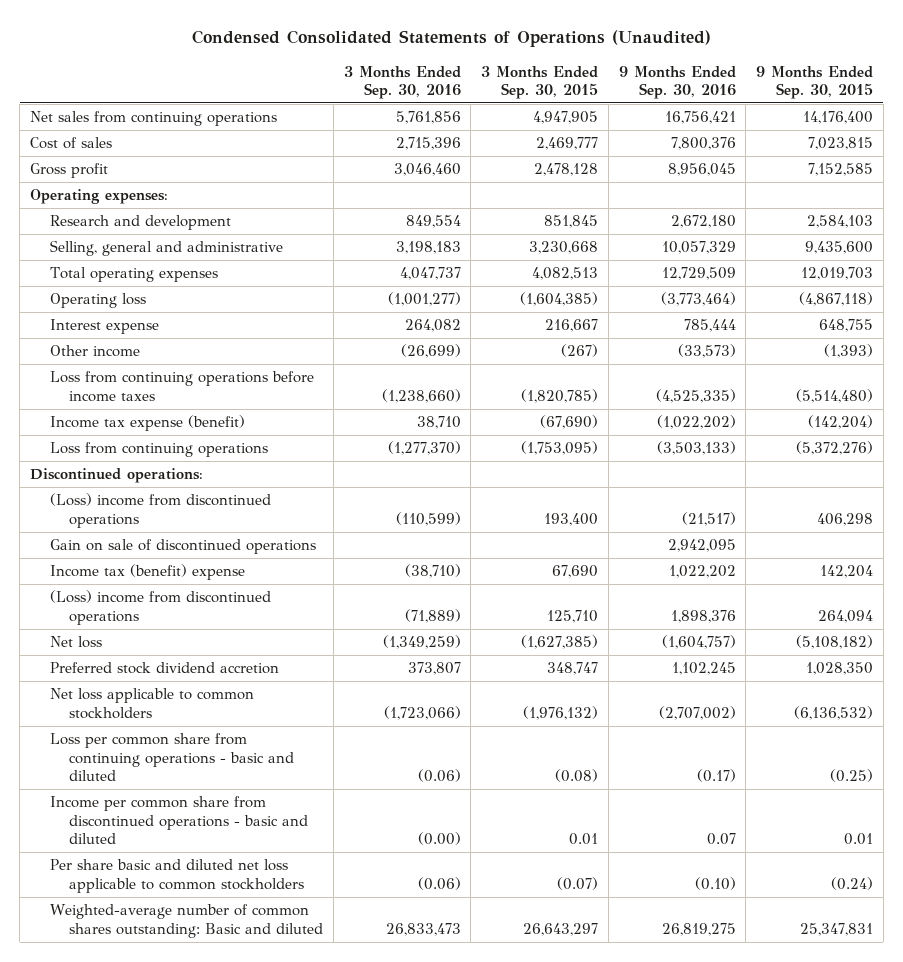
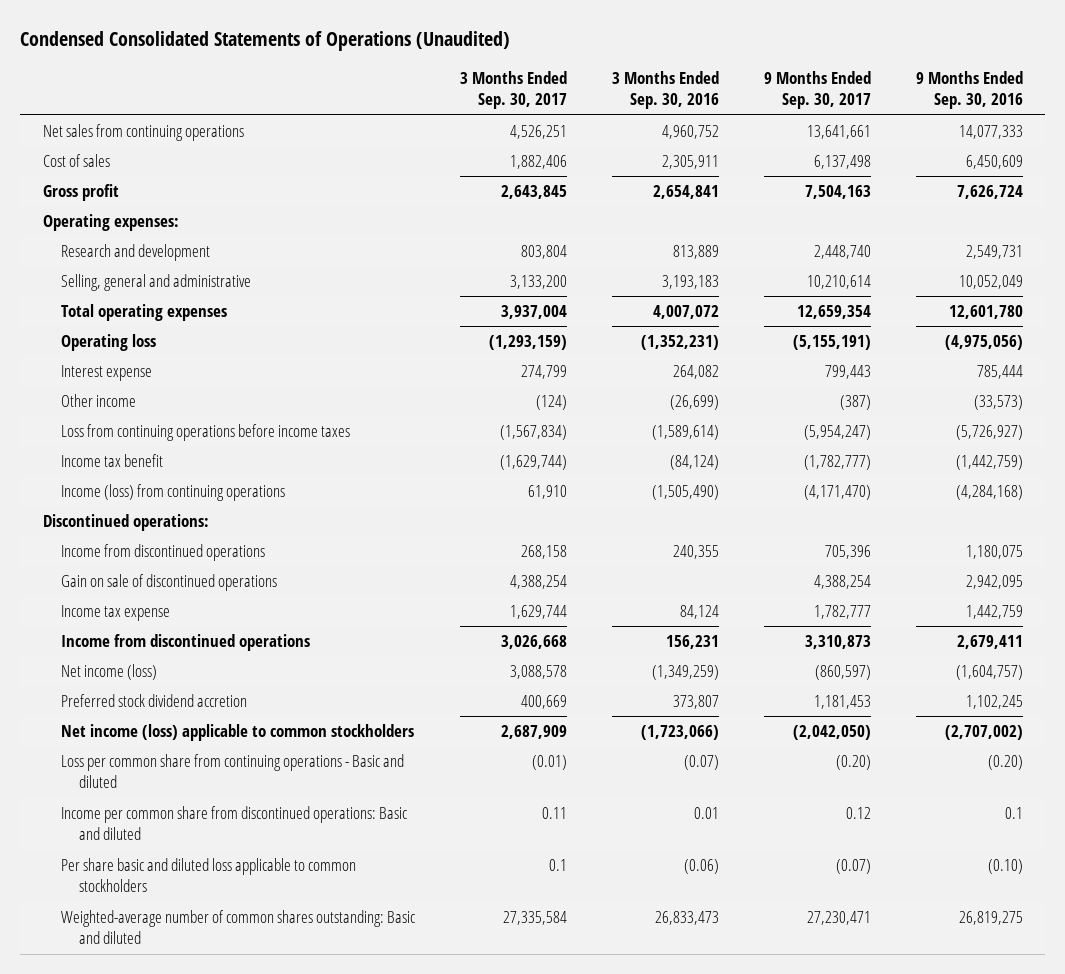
- | 3 Months Ended Sep. 30, 2016 | 3 Months Ended Sep. 30, 2015 | 9 Months Ended Sep. 30, 2016 | 9 Months Ended Sep. 30, 2015
+ | 3 Months Ended Sep. 30, 2017 | 3 Months Ended Sep. 30, 2016 | 9 Months Ended Sep. 30, 2017 | 9 Months Ended Sep. 30, 2016
- Net sales from continuing operations | 5,761,856 | 4,947,905 | 16,756,421 | 14,176,400
- Cost of sales | 2,715,396 | 2,469,777 | 7,800,376 | 7,023,815
- Gross profit | 3,046,460 | 2,478,128 | 8,956,045 | 7,152,585
+ Net sales from continuing operations | 4,526,251 | 4,960,752 | 13,641,661 | 14,077,333
+ Cost of sales | 1,882,406 | 2,305,911 | 6,137,498 | 6,450,609
+ Gross profit | 2,643,845 | 2,654,841 | 7,504,163 | 7,626,724
- Research and development | 849,554 | 851,845 | 2,672,180 | 2,584,103
- Selling, general and administrative | 3,198,183 | 3,230,668 | 10,057,329 | 9,435,600
- Total operating expenses | 4,047,737 | 4,082,513 | 12,729,509 | 12,019,703
- Operating loss | (1,001,277) | (1,604,385) | (3,773,464) | (4,867,118)
+ Research and development | 803,804 | 813,889 | 2,448,740 | 2,549,731
+ Selling, general and administrative | 3,133,200 | 3,193,183 | 10,210,614 | 10,052,049
+ Total operating expenses | 3,937,004 | 4,007,072 | 12,659,354 | 12,601,780
+ Operating loss | (1,293,159) | (1,352,231) | (5,155,191) | (4,975,056)
- Loss from continuing operations before income taxes | (1,238,660) | (1,820,785) | (4,525,335) | (5,514,480)
- Income tax expense (benefit) | 38,710 | (67,690) | (1,022,202) | (142,204)
- Loss from continuing operations | (1,277,370) | (1,753,095) | (3,503,133) | (5,372,276)
+ Loss from continuing operations before income taxes | (1,567,834) | (1,589,614) | (5,954,247) | (5,726,927)
+ Income tax benefit | (1,629,744) | (84,124) | (1,782,777) | (1,442,759)
+ Income (loss) from continuing operations | 61,910 | (1,505,490) | (4,171,470) | (4,284,168)
- (Loss) income from discontinued operations | (110,599) | 193,400 | (21,517) | 406,298
+ Income from discontinued operations | 268,158 | 240,355 | 705,396 | 1,180,075
- Income tax (benefit) expense | (38,710) | 67,690 | 1,022,202 | 142,204
- (Loss) income from discontinued operations | (71,889) | 125,710 | 1,898,376 | 264,094
- Net loss | (1,349,259) | (1,627,385) | (1,604,757) | (5,108,182)
+ Income tax expense | 1,629,744 | 84,124 | 1,782,777 | 1,442,759
+ Income from discontinued operations | 3,026,668 | 156,231 | 3,310,873 | 2,679,411
+ Net income (loss) | 3,088,578 | (1,349,259) | (860,597) | (1,604,757)
- Net loss applicable to common stockholders | (1,723,066) | (1,976,132) | (2,707,002) | (6,136,532)
- Loss per common share from continuing operations - basic and diluted | (0.06) | (0.08) | (0.17) | (0.25)
- Income per common share from discontinued operations - basic and diluted | (0.00) | 0.01 | 0.07 | 0.01
- Per share basic and diluted net loss applicable to common stockholders | (0.06) | (0.07) | (0.10) | (0.24)
+ Net income (loss) applicable to common stockholders | 2,687,909 | (1,723,066) | (2,042,050) | (2,707,002)
+ Loss per common share from continuing operations - Basic and diluted | (0.01) | (0.07) | (0.20) | (0.20)
+ Income per common share from discontinued operations: Basic and diluted | 0.11 | 0.01 | 0.12 | 0.1
+ Per share basic and diluted loss applicable to common stockholders | 0.1 | (0.06) | (0.07) | (0.10)

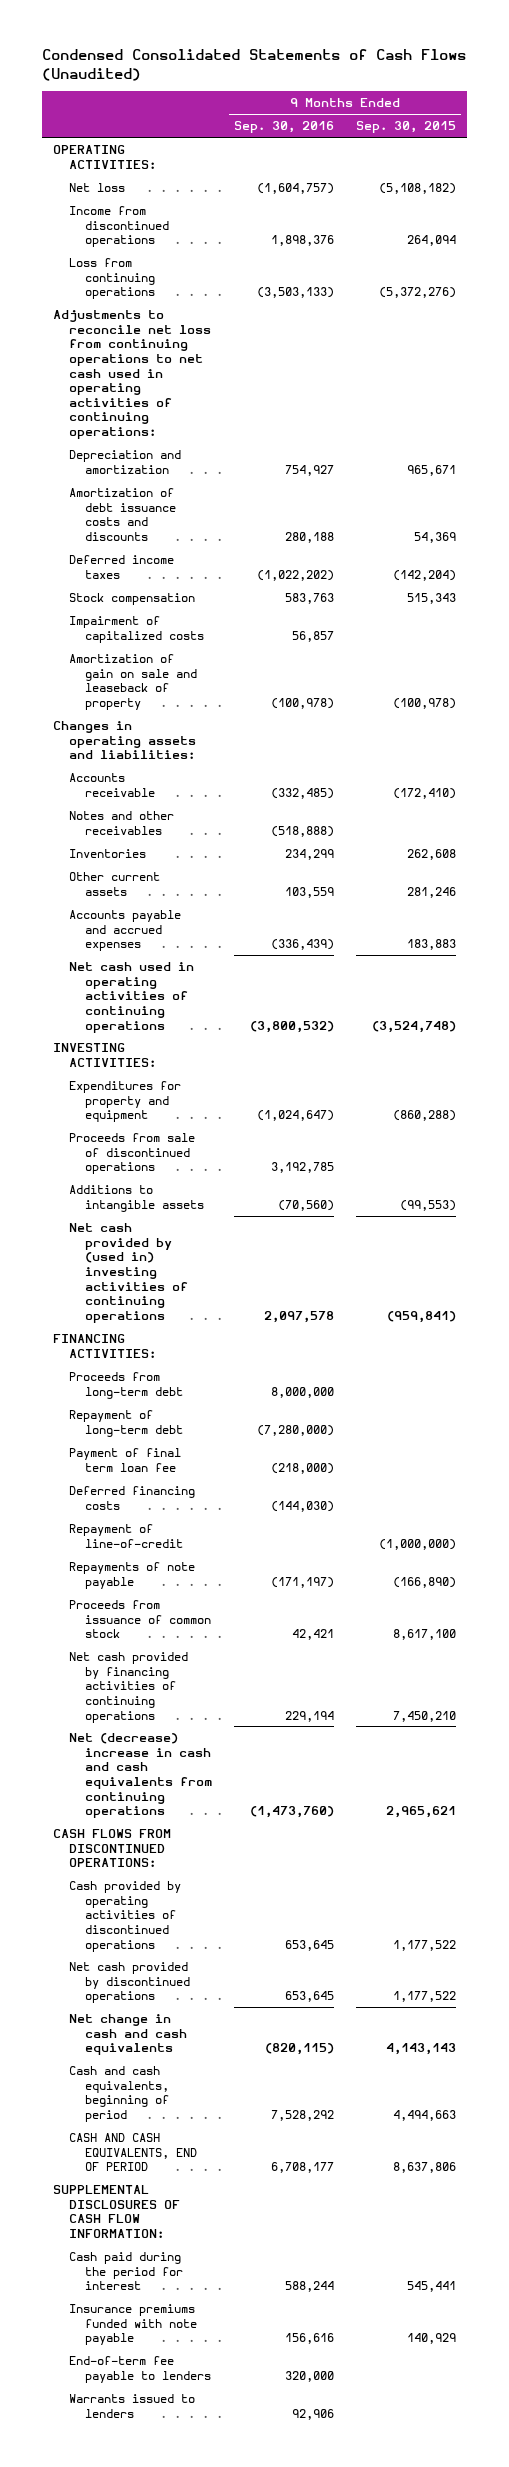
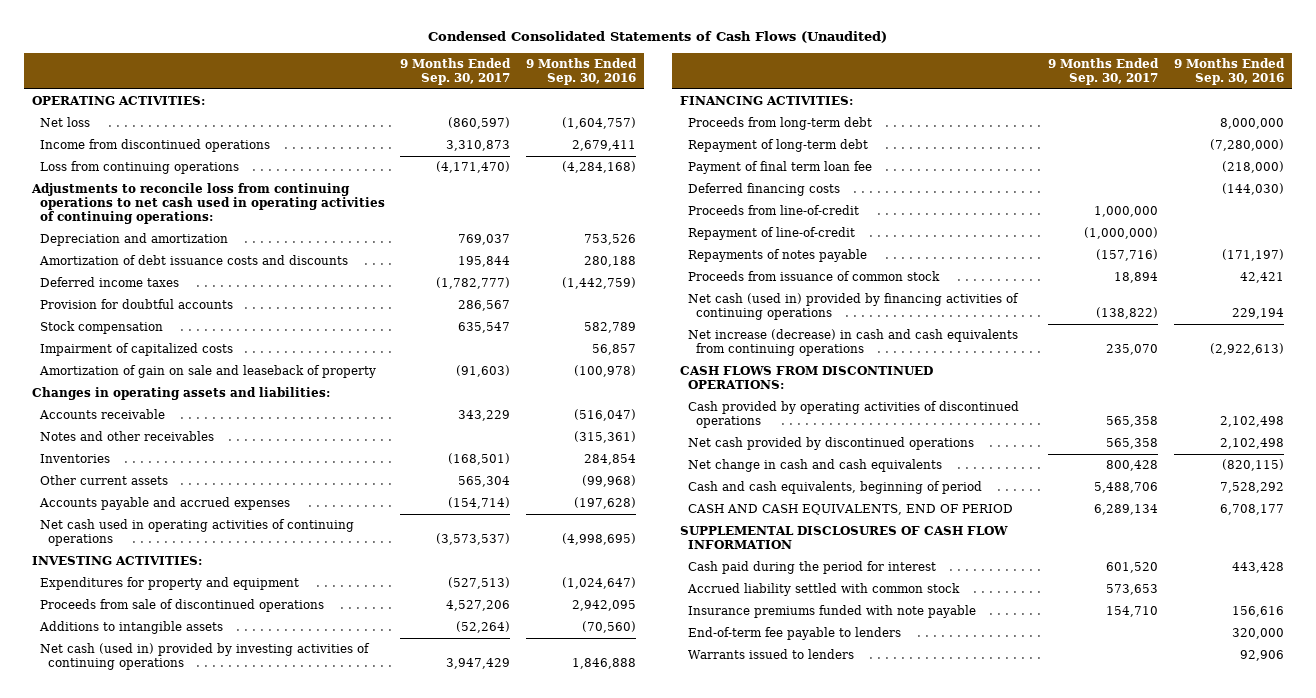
- | 9 Months Ended Sep. 30, 2016 | 9 Months Ended Sep. 30, 2015
+ | 9 Months Ended Sep. 30, 2017 | 9 Months Ended Sep. 30, 2016
- Income from discontinued operations | 1,898,376 | 264,094
- Loss from continuing operations | (3,503,133) | (5,372,276)
- Adjustments to reconcile net loss from continuing operations to net cash used in operating activities of continuing operations:
- Depreciation and amortization | 754,927 | 965,671
+ Income from discontinued operations | 3,310,873 | 2,679,411
+ Loss from continuing operations | (4,171,470) | (4,284,168)
+ Adjustments to reconcile loss from continuing operations to net cash used in operating activities of continuing operations:
+ Depreciation and amortization | 769,037 | 753,526
- Deferred income taxes | (1,022,202) | (142,204)
- Stock compensation | 583,763 | 515,343
+ Deferred income taxes | (1,782,777) | (1,442,759)
+ Provision for doubtful accounts | 286,567 |
+ Stock compensation | 635,547 | 582,789
- Accounts receivable | (332,485) | (172,410)
- Notes and other receivables | (518,888) |
- Inventories | 234,299 | 262,608
- Other current assets | 103,559 | 281,246
- Accounts payable and accrued expenses | (336,439) | 183,883
- Net cash used in operating activities of continuing operations | (3,800,532) | (3,524,748)
+ Accounts receivable | 343,229 | (516,047)
+ Notes and other receivables | | (315,361)
+ Inventories | (168,501) | 284,854
+ Other current assets | 565,304 | (99,968)
+ Accounts payable and accrued expenses | (154,714) | (197,628)
+ Net cash used in operating activities of continuing operations | (3,573,537) | (4,998,695)
- Proceeds from sale of discontinued operations | 3,192,785 |
+ Proceeds from sale of discontinued operations | 4,527,206 | 2,942,095
- Net cash provided by (used in) investing activities of continuing operations | 2,097,578 | (959,841)
+ Net cash (used in) provided by investing activities of continuing operations | 3,947,429 | 1,846,888
+ Proceeds from line-of-credit | 1,000,000 |
- Repayments of note payable | (171,197) | (166,890)
+ Repayments of notes payable | (157,716) | (171,197)
- Net cash provided by financing activities of continuing operations | 229,194 | 7,450,210
- Net (decrease) increase in cash and cash equivalents from continuing operations | (1,473,760) | 2,965,621
+ Net cash (used in) provided by financing activities of continuing operations | (138,822) | 229,194
+ Net increase (decrease) in cash and cash equivalents from continuing operations | 235,070 | (2,922,613)
- Cash provided by operating activities of discontinued operations | 653,645 | 1,177,522
- Net cash provided by discontinued operations | 653,645 | 1,177,522
+ Cash provided by operating activities of discontinued operations | 565,358 | 2,102,498
+ Net cash provided by discontinued operations | 565,358 | 2,102,498
- SUPPLEMENTAL DISCLOSURES OF CASH FLOW INFORMATION:
- Cash paid during the period for interest | 588,244 | 545,441
+ SUPPLEMENTAL DISCLOSURES OF CASH FLOW INFORMATION
+ Cash paid during the period for interest | 601,520 | 443,428
+ Accrued liability settled with common stock | 573,653 |

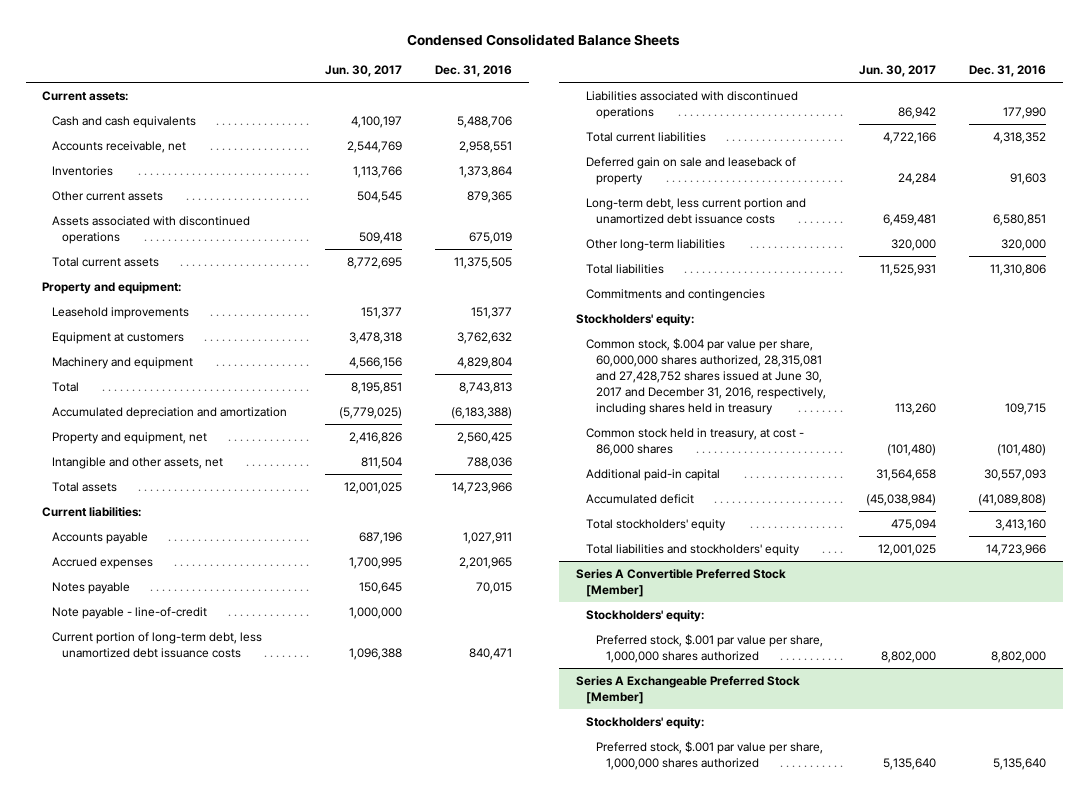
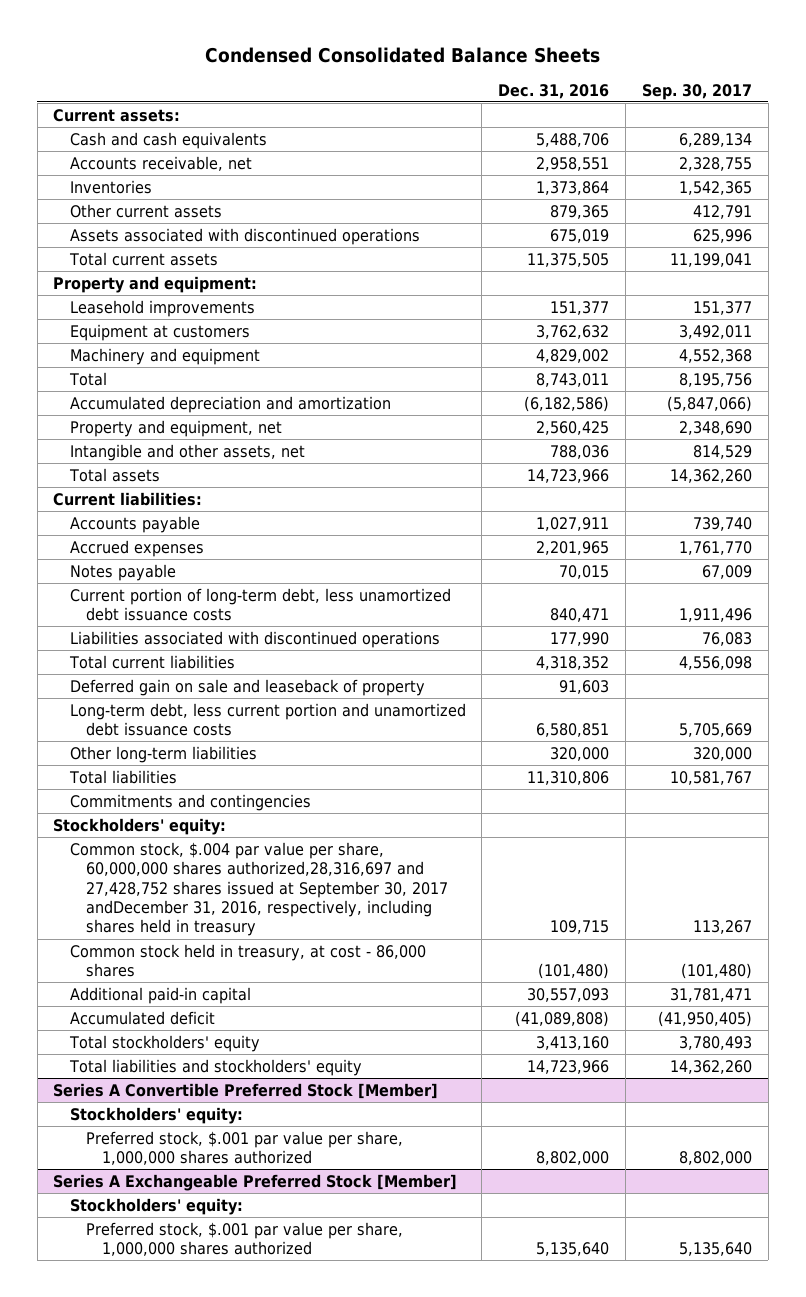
- | Jun. 30, 2017 | Dec. 31, 2016
+ | Dec. 31, 2016 | Sep. 30, 2017
- Machinery and equipment | 4,566,156 | 4,829,804
- Total | 8,195,851 | 8,743,813
- Accumulated depreciation and amortization | (5,779,025) | (6,183,388)
+ Machinery and equipment | 4,829,002 | 4,552,368
+ Total | 8,743,011 | 8,195,756
+ Accumulated depreciation and amortization | (6,182,586) | (5,847,066)
- Note payable - line-of-credit | 1,000,000 |
- Common stock, $.004 par value per share, 60,000,000 shares authorized, 28,315,081 and 27,428,752 shares issued at June 30, 2017 and December 31, 2016, respectively, including shares held in treasury | 113,260 | 109,715
+ Common stock, $.004 par value per share, 60,000,000 shares authorized,28,316,697 and 27,428,752 shares issued at September 30, 2017 andDecember 31, 2016, respectively, including shares held in treasury | 109,715 | 113,267

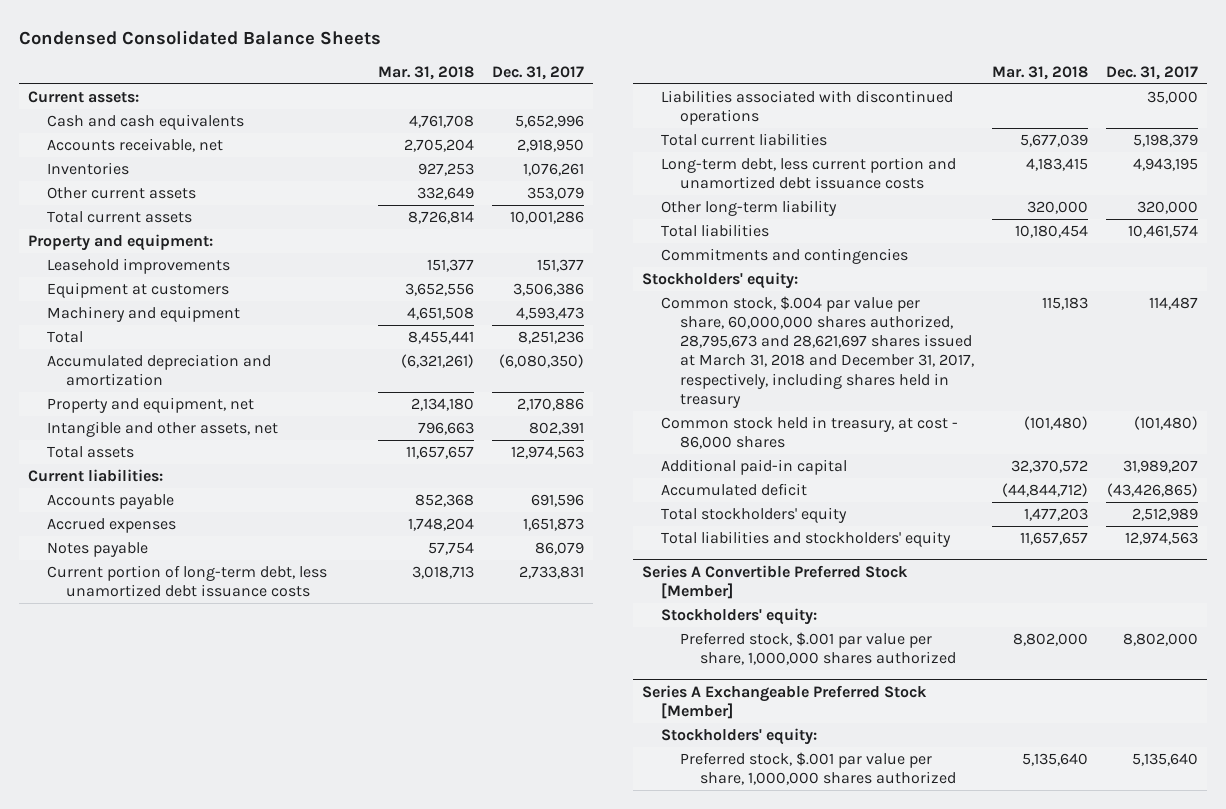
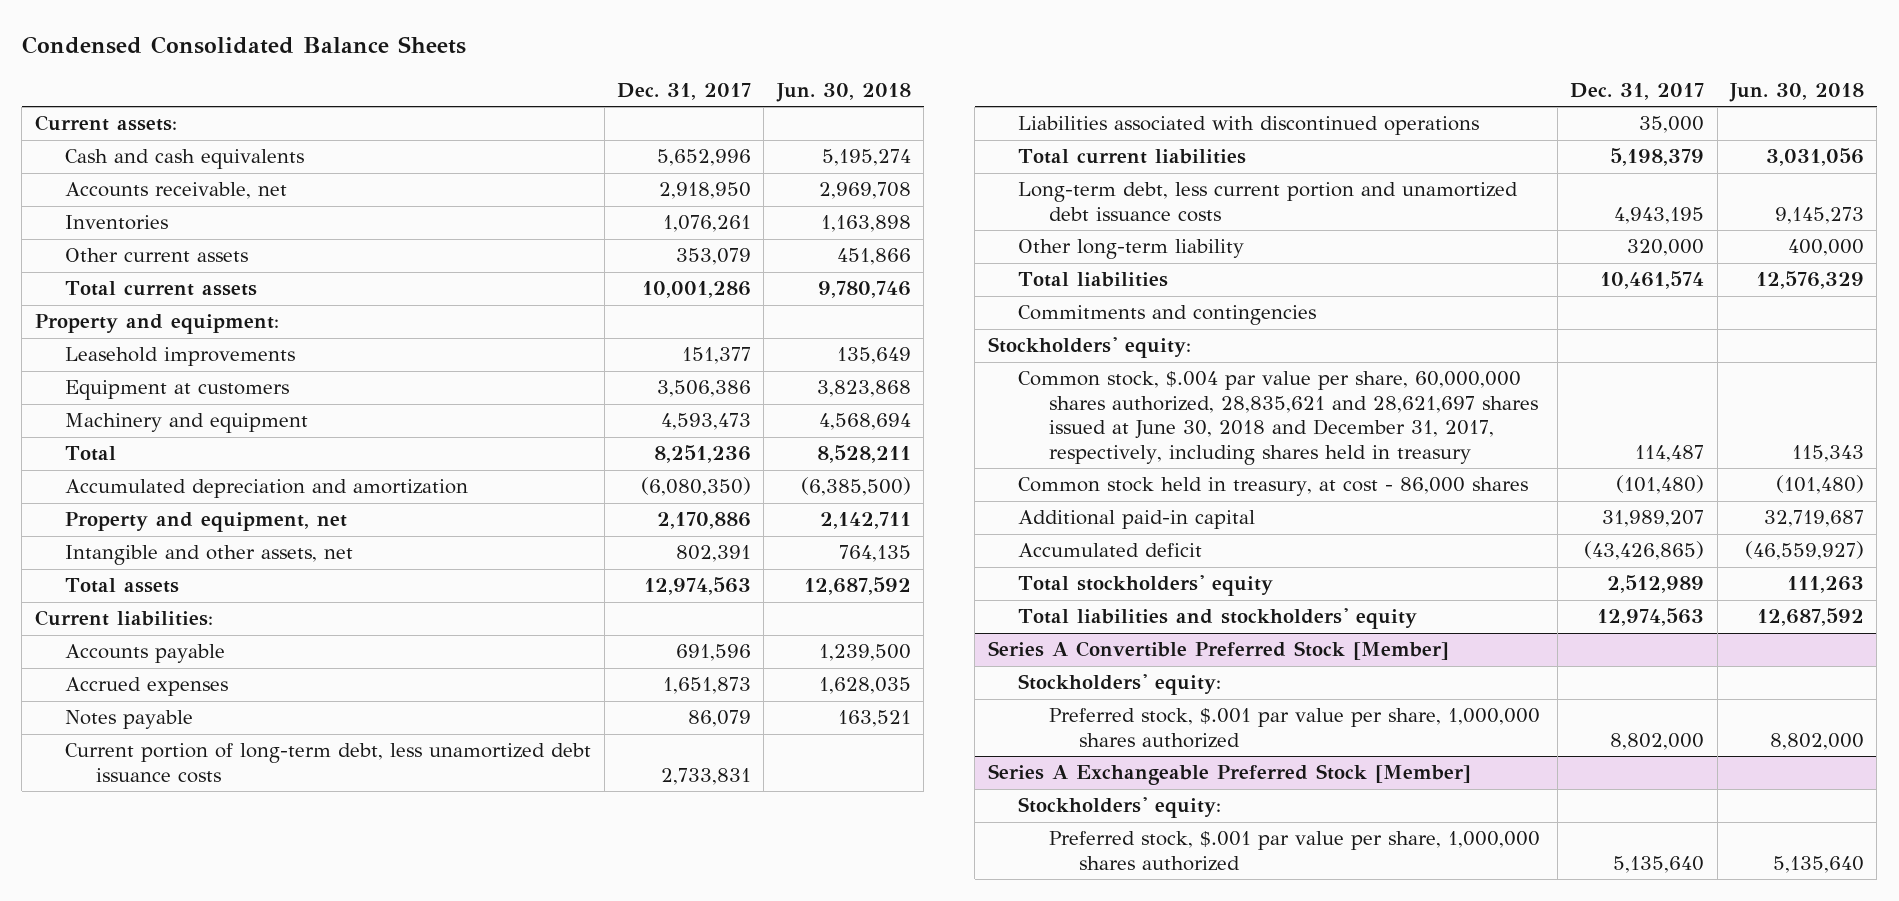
- | Mar. 31, 2018 | Dec. 31, 2017
+ | Dec. 31, 2017 | Jun. 30, 2018
- Common stock, $.004 par value per share, 60,000,000 shares authorized, 28,795,673 and 28,621,697 shares issued at March 31, 2018 and December 31, 2017, respectively, including shares held in treasury | 115,183 | 114,487
+ Common stock, $.004 par value per share, 60,000,000 shares authorized, 28,835,621 and 28,621,697 shares issued at June 30, 2018 and December 31, 2017, respectively, including shares held in treasury | 114,487 | 115,343

